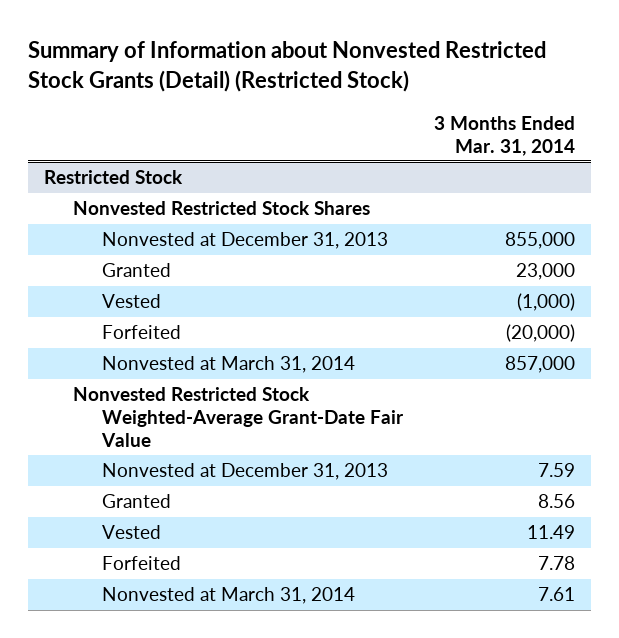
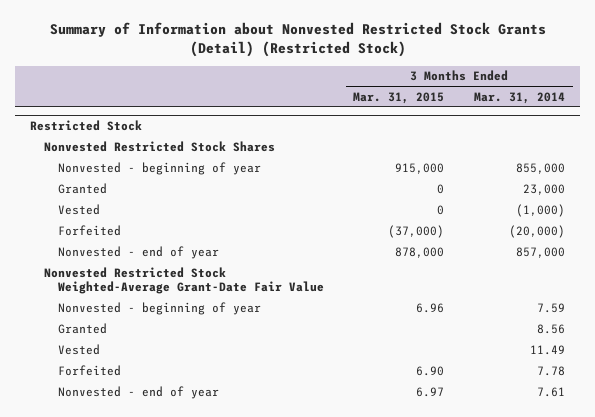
- | 3 Months Ended Mar. 31, 2014
+ | 3 Months Ended Mar. 31, 2015 | 3 Months Ended Mar. 31, 2014
@ Restricted Stock
- Nonvested at December 31, 2013 | 855,000
+ Nonvested - beginning of year | 915,000 | 855,000
- Nonvested at March 31, 2014 | 857,000
+ Nonvested - end of year | 878,000 | 857,000
- Nonvested at December 31, 2013 | 7.59
+ Nonvested - beginning of year | 6.96 | 7.59
- Nonvested at March 31, 2014 | 7.61
+ Nonvested - end of year | 6.97 | 7.61

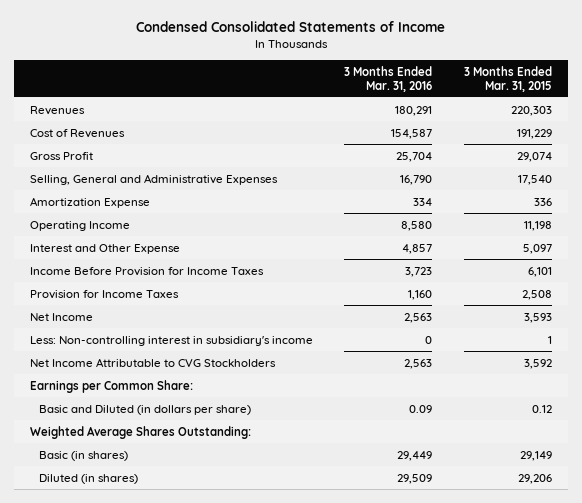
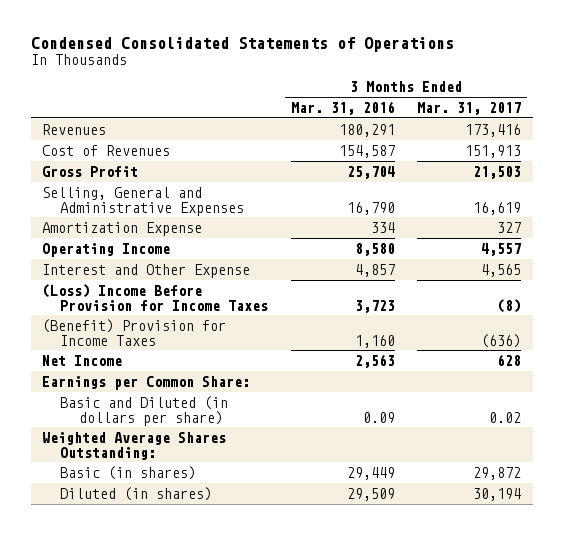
- Condensed Consolidated Statements of Income
+ Condensed Consolidated Statements of Operations
- | 3 Months Ended Mar. 31, 2016 | 3 Months Ended Mar. 31, 2015
+ | 3 Months Ended Mar. 31, 2016 | 3 Months Ended Mar. 31, 2017
- Income Before Provision for Income Taxes | 3,723 | 6,101
- Provision for Income Taxes | 1,160 | 2,508
+ (Loss) Income Before Provision for Income Taxes | 3,723 | (8)
+ (Benefit) Provision for Income Taxes | 1,160 | (636)
- Less: Non-controlling interest in subsidiary's income | 0 | 1
- Net Income Attributable to CVG Stockholders | 2,563 | 3,592

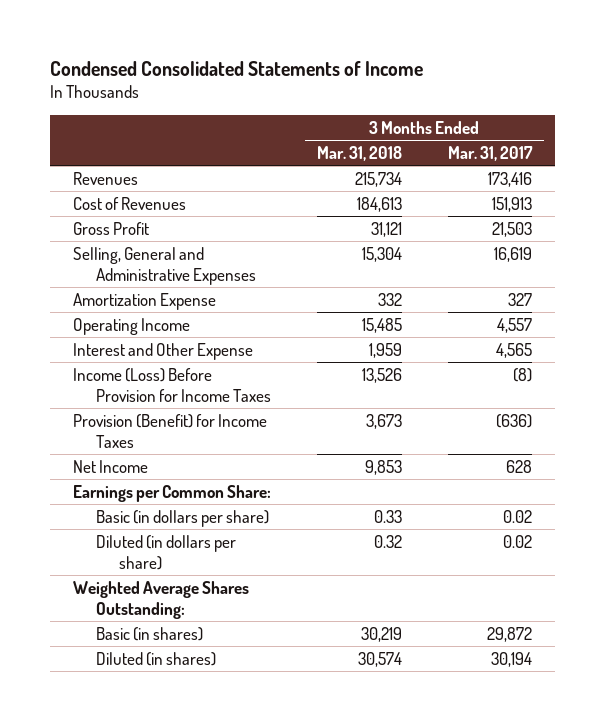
- Condensed Consolidated Statements of Operations
+ Condensed Consolidated Statements of Income
- | 3 Months Ended Mar. 31, 2016 | 3 Months Ended Mar. 31, 2017
+ | 3 Months Ended Mar. 31, 2018 | 3 Months Ended Mar. 31, 2017
- (Loss) Income Before Provision for Income Taxes | 3,723 | (8)
- (Benefit) Provision for Income Taxes | 1,160 | (636)
+ Income (Loss) Before Provision for Income Taxes | 13,526 | (8)
+ Provision (Benefit) for Income Taxes | 3,673 | (636)
- Basic and Diluted (in dollars per share) | 0.09 | 0.02
+ Basic (in dollars per share) | 0.33 | 0.02
+ Diluted (in dollars per share) | 0.32 | 0.02

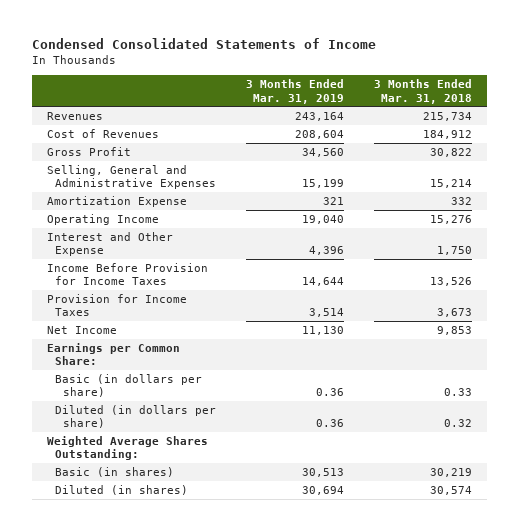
- | 3 Months Ended Mar. 31, 2018 | 3 Months Ended Mar. 31, 2017
+ | 3 Months Ended Mar. 31, 2019 | 3 Months Ended Mar. 31, 2018
- Cost of Revenues | 184,613 | 151,913
- Gross Profit | 31,121 | 21,503
- Selling, General and Administrative Expenses | 15,304 | 16,619
+ Cost of Revenues | 208,604 | 184,912
+ Gross Profit | 34,560 | 30,822
+ Selling, General and Administrative Expenses | 15,199 | 15,214
- Operating Income | 15,485 | 4,557
- Interest and Other Expense | 1,959 | 4,565
- Income (Loss) Before Provision for Income Taxes | 13,526 | (8)
- Provision (Benefit) for Income Taxes | 3,673 | (636)
+ Operating Income | 19,040 | 15,276
+ Interest and Other Expense | 4,396 | 1,750
+ Income Before Provision for Income Taxes | 14,644 | 13,526
+ Provision for Income Taxes | 3,514 | 3,673

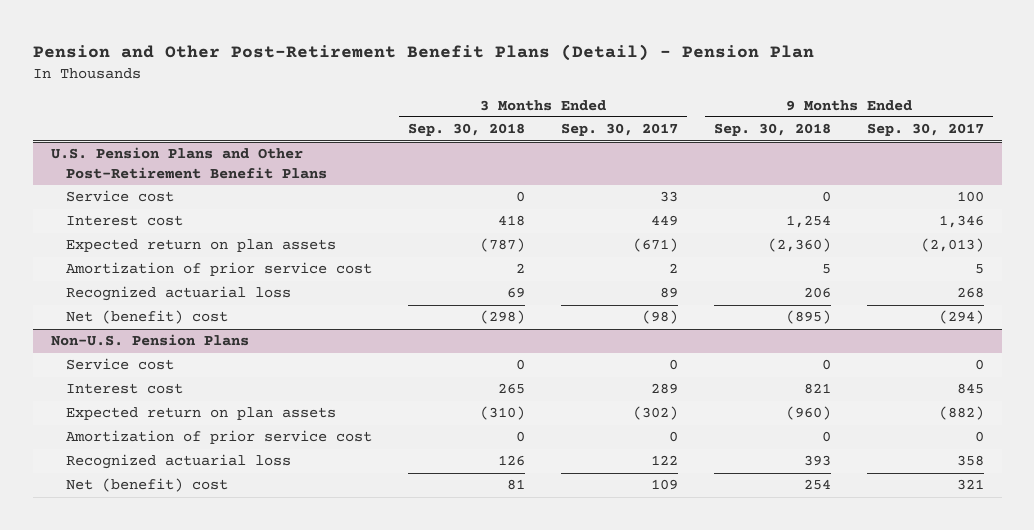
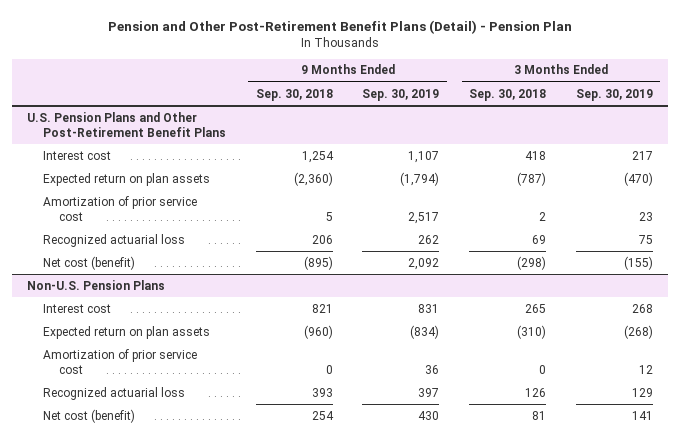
- | 3 Months Ended Sep. 30, 2018 | 3 Months Ended Sep. 30, 2017 | 9 Months Ended Sep. 30, 2018 | 9 Months Ended Sep. 30, 2017
+ | 9 Months Ended Sep. 30, 2018 | 9 Months Ended Sep. 30, 2019 | 3 Months Ended Sep. 30, 2018 | 3 Months Ended Sep. 30, 2019
@ U.S. Pension Plans and Other Post-Retirement Benefit Plans
- Service cost | 0 | 33 | 0 | 100
- Net (benefit) cost | (298) | (98) | (895) | (294)
+ Net cost (benefit) | (895) | 2,092 | (298) | (155)
@ Non-U.S. Pension Plans
- Service cost | 0 | 0 | 0 | 0
- Net (benefit) cost | 81 | 109 | 254 | 321
+ Net cost (benefit) | 254 | 430 | 81 | 141

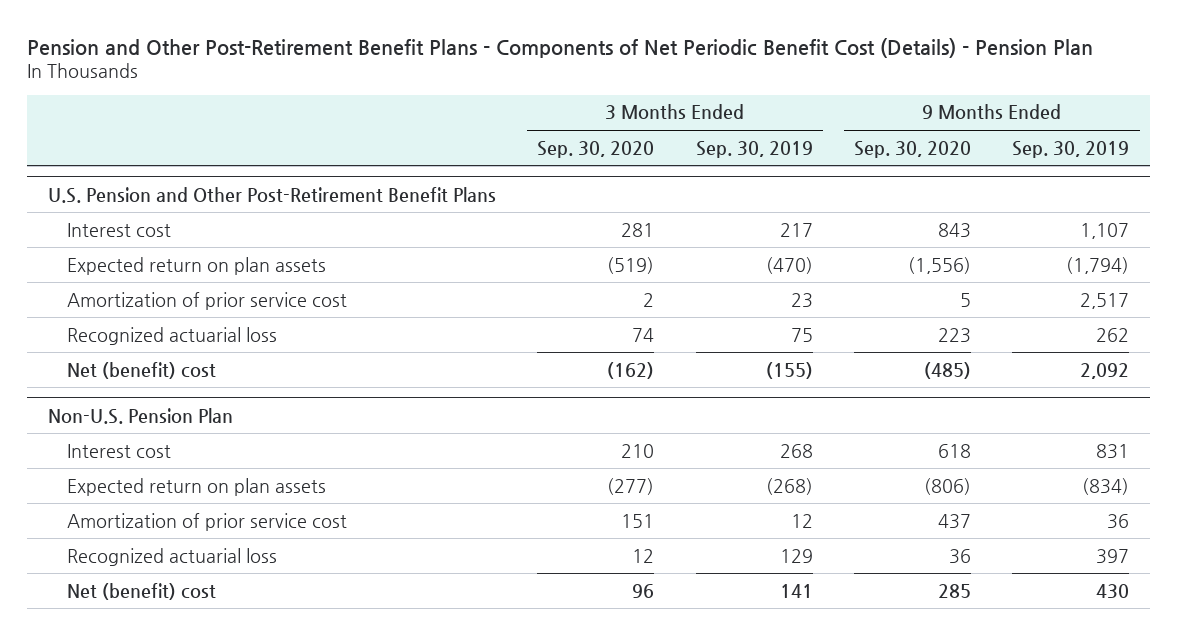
- Pension and Other Post-Retirement Benefit Plans (Detail) - Pension Plan
+ Pension and Other Post-Retirement Benefit Plans - Components of Net Periodic Benefit Cost (Details) - Pension Plan
- | 9 Months Ended Sep. 30, 2018 | 9 Months Ended Sep. 30, 2019 | 3 Months Ended Sep. 30, 2018 | 3 Months Ended Sep. 30, 2019
+ | 3 Months Ended Sep. 30, 2020 | 3 Months Ended Sep. 30, 2019 | 9 Months Ended Sep. 30, 2020 | 9 Months Ended Sep. 30, 2019
- U.S. Pension Plans and Other Post-Retirement Benefit Plans
+ U.S. Pension and Other Post-Retirement Benefit Plans
- Net cost (benefit) | (895) | 2,092 | (298) | (155)
- Non-U.S. Pension Plans
+ Net (benefit) cost | (162) | (155) | (485) | 2,092
+ Non-U.S. Pension Plan
- Net cost (benefit) | 254 | 430 | 81 | 141
+ Net (benefit) cost | 96 | 141 | 285 | 430

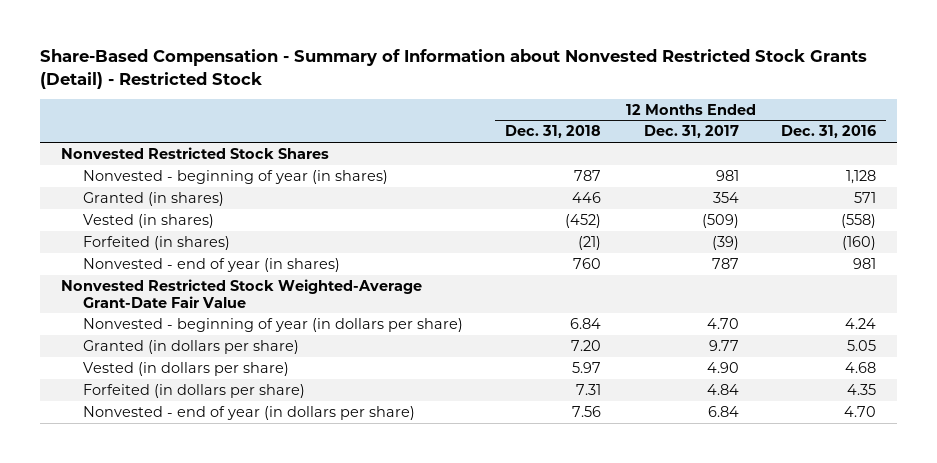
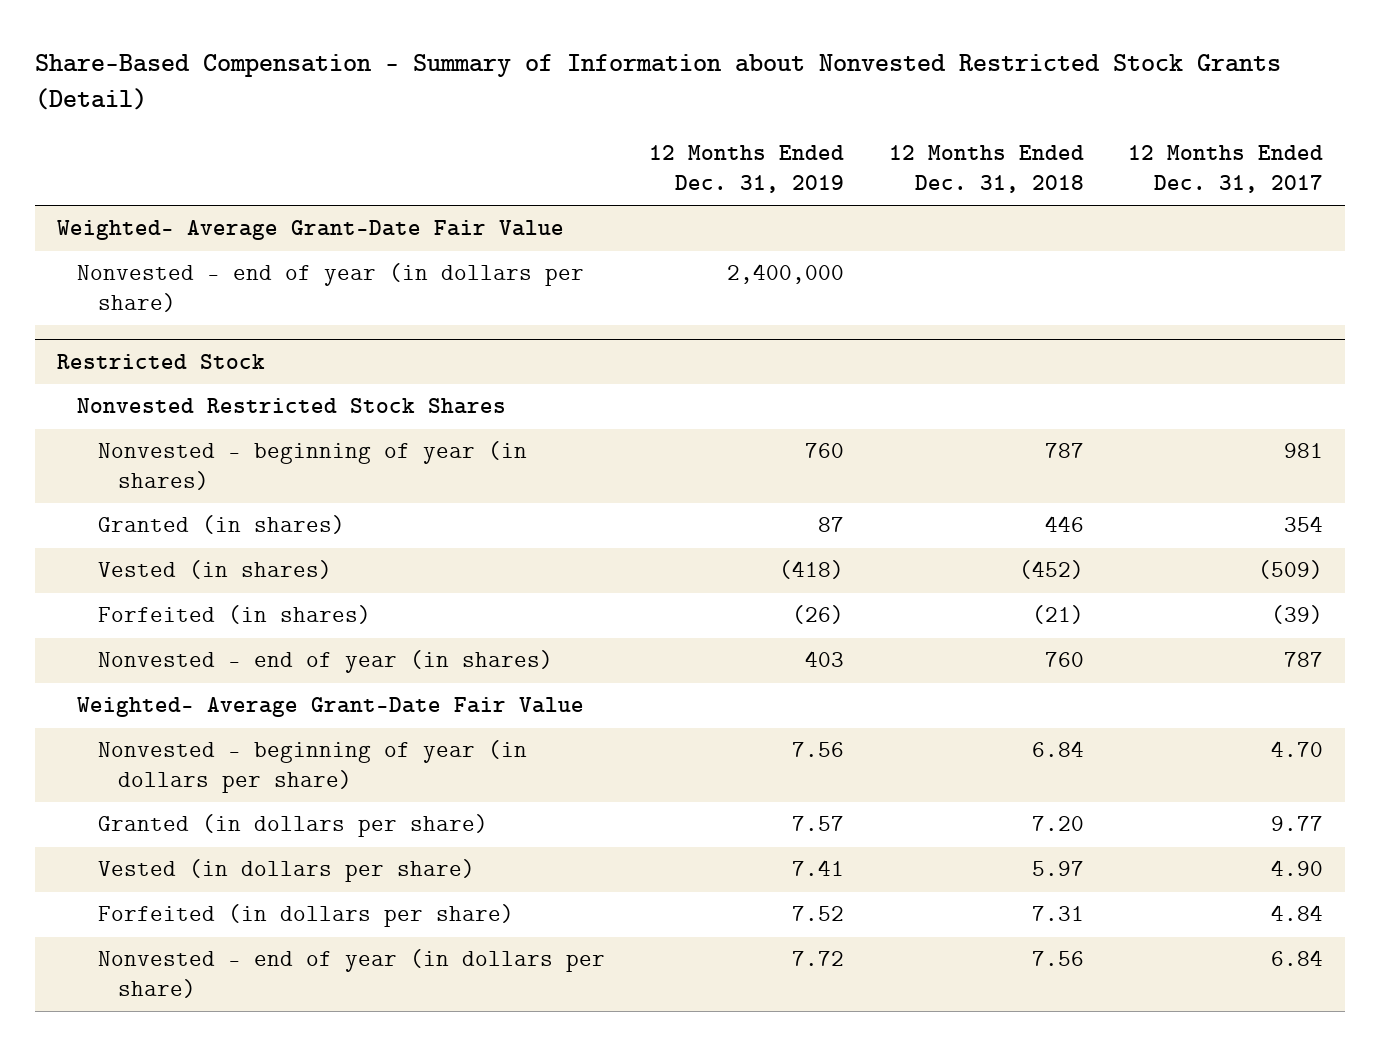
- Share-Based Compensation - Summary of Information about Nonvested Restricted Stock Grants (Detail) - Restricted Stock
+ Share-Based Compensation - Summary of Information about Nonvested Restricted Stock Grants (Detail)
- | 12 Months Ended Dec. 31, 2018 | 12 Months Ended Dec. 31, 2017 | 12 Months Ended Dec. 31, 2016
+ | 12 Months Ended Dec. 31, 2019 | 12 Months Ended Dec. 31, 2018 | 12 Months Ended Dec. 31, 2017
+ Weighted- Average Grant-Date Fair Value
+ Nonvested - end of year (in dollars per share) | 2,400,000 | |
+ Restricted Stock
- Nonvested Restricted Stock Weighted-Average Grant-Date Fair Value
+ Weighted- Average Grant-Date Fair Value

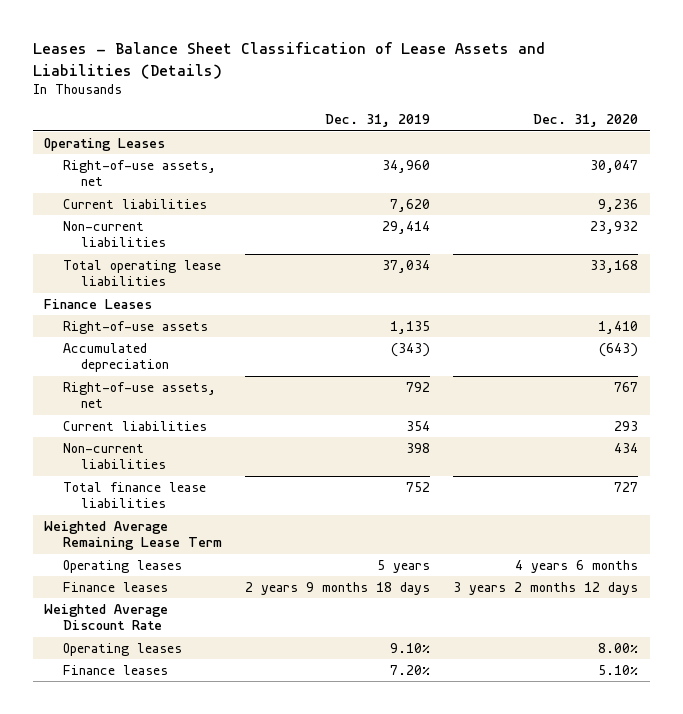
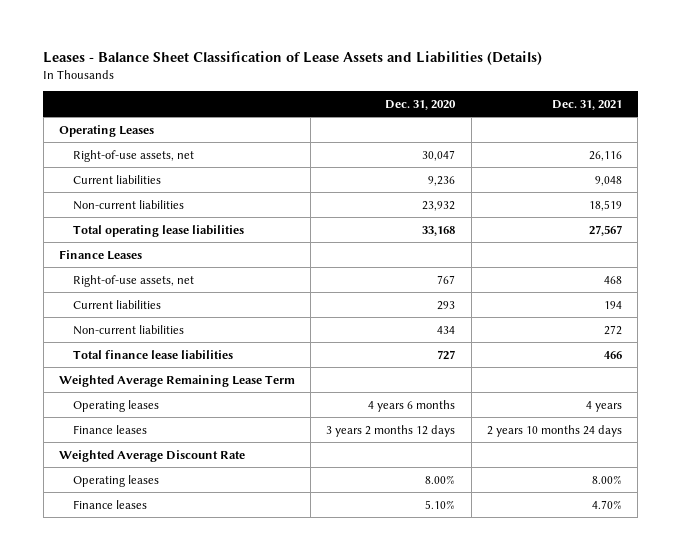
- | Dec. 31, 2019 | Dec. 31, 2020
+ | Dec. 31, 2020 | Dec. 31, 2021
- Right-of-use assets | 1,135 | 1,410
- Accumulated depreciation | (343) | (643)

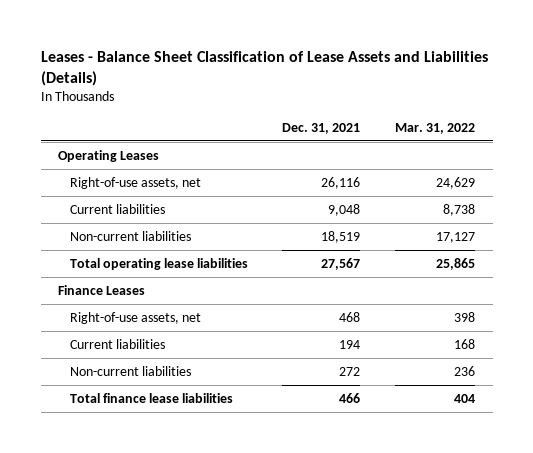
- | Dec. 31, 2020 | Dec. 31, 2021
+ | Dec. 31, 2021 | Mar. 31, 2022
- Weighted Average Remaining Lease Term
- Operating leases | 4 years 6 months | 4 years
- Finance leases | 3 years 2 months 12 days | 2 years 10 months 24 days
- Weighted Average Discount Rate
- Operating leases | 8.00% | 8.00%
- Finance leases | 5.10% | 4.70%

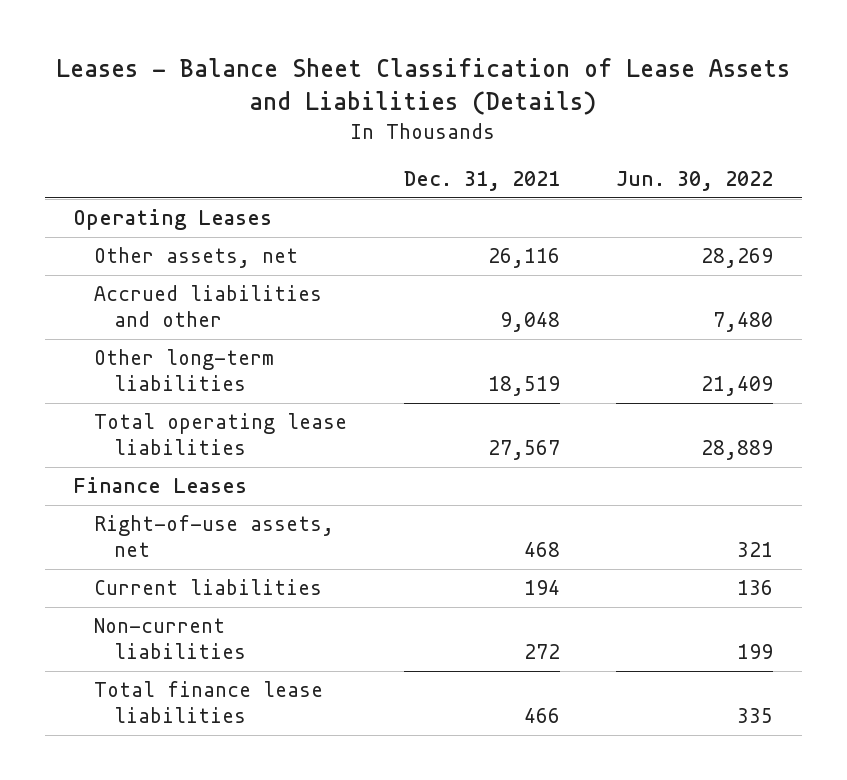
- | Dec. 31, 2021 | Mar. 31, 2022
+ | Dec. 31, 2021 | Jun. 30, 2022
- Right-of-use assets, net | 26,116 | 24,629
- Current liabilities | 9,048 | 8,738
- Non-current liabilities | 18,519 | 17,127
+ Other assets, net | 26,116 | 28,269
+ Accrued liabilities and other | 9,048 | 7,480
+ Other long-term liabilities | 18,519 | 21,409

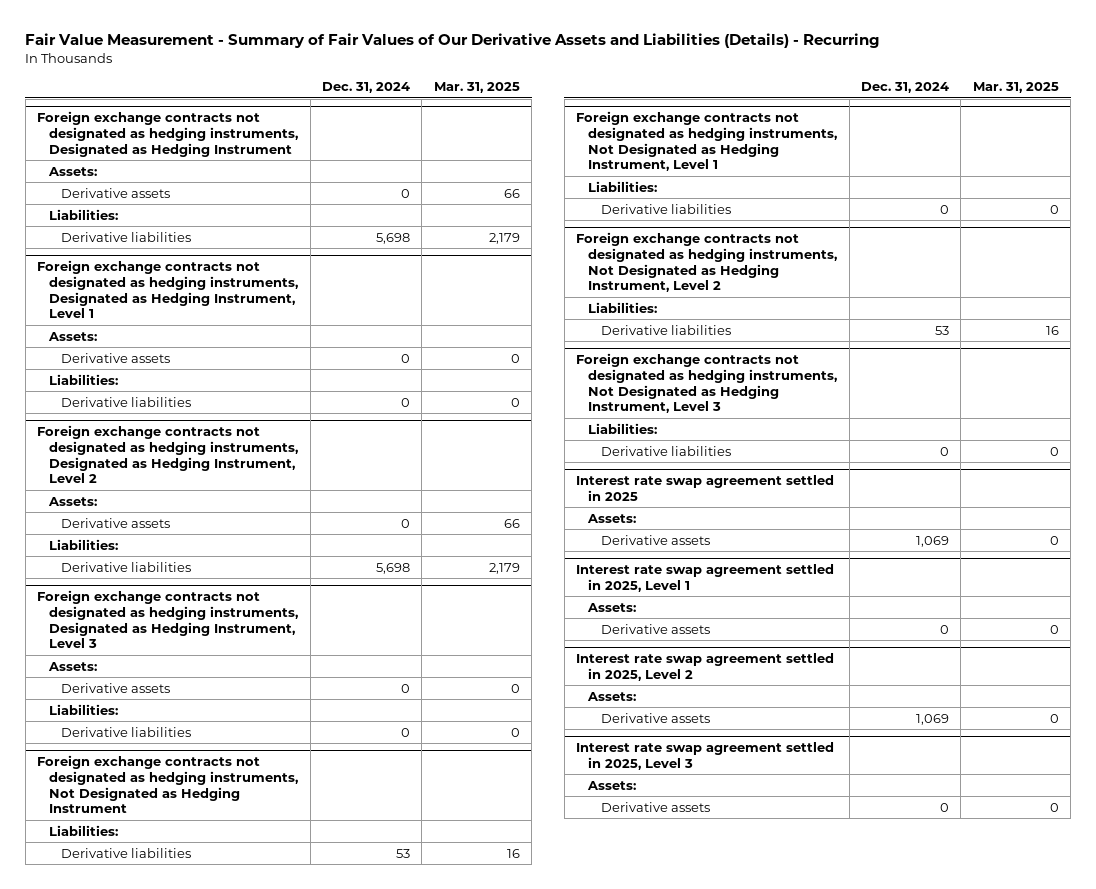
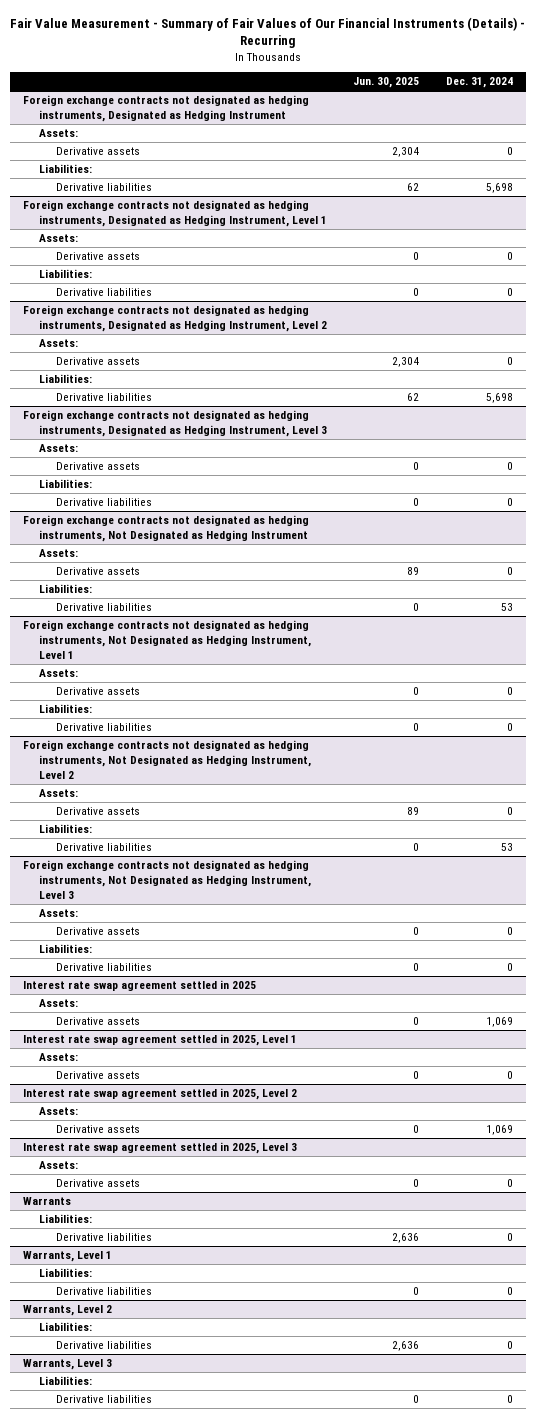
- Fair Value Measurement - Summary of Fair Values of Our Derivative Assets and Liabilities (Details) - Recurring
+ Fair Value Measurement - Summary of Fair Values of Our Financial Instruments (Details) - Recurring
- | Dec. 31, 2024 | Mar. 31, 2025
+ | Jun. 30, 2025 | Dec. 31, 2024
@ Foreign exchange contracts not designated as hedging instruments, Not Designated as Hedging Instrument
+ Assets:
+ Derivative assets | 89 | 0
@ Foreign exchange contracts not designated as hedging instruments, Not Designated as Hedging Instrument, Level 1
+ Assets:
+ Derivative assets | 0 | 0
@ Foreign exchange contracts not designated as hedging instruments, Not Designated as Hedging Instrument, Level 2
+ Assets:
+ Derivative assets | 89 | 0
@ Foreign exchange contracts not designated as hedging instruments, Not Designated as Hedging Instrument, Level 3
+ Assets:
+ Derivative assets | 0 | 0
+ Warrants
+ Liabilities:
+ Derivative liabilities | 2,636 | 0
+ Warrants, Level 1
+ Liabilities:
+ Derivative liabilities | 0 | 0
+ Warrants, Level 2
+ Liabilities:
+ Derivative liabilities | 2,636 | 0
+ Warrants, Level 3
+ Liabilities:
+ Derivative liabilities | 0 | 0

